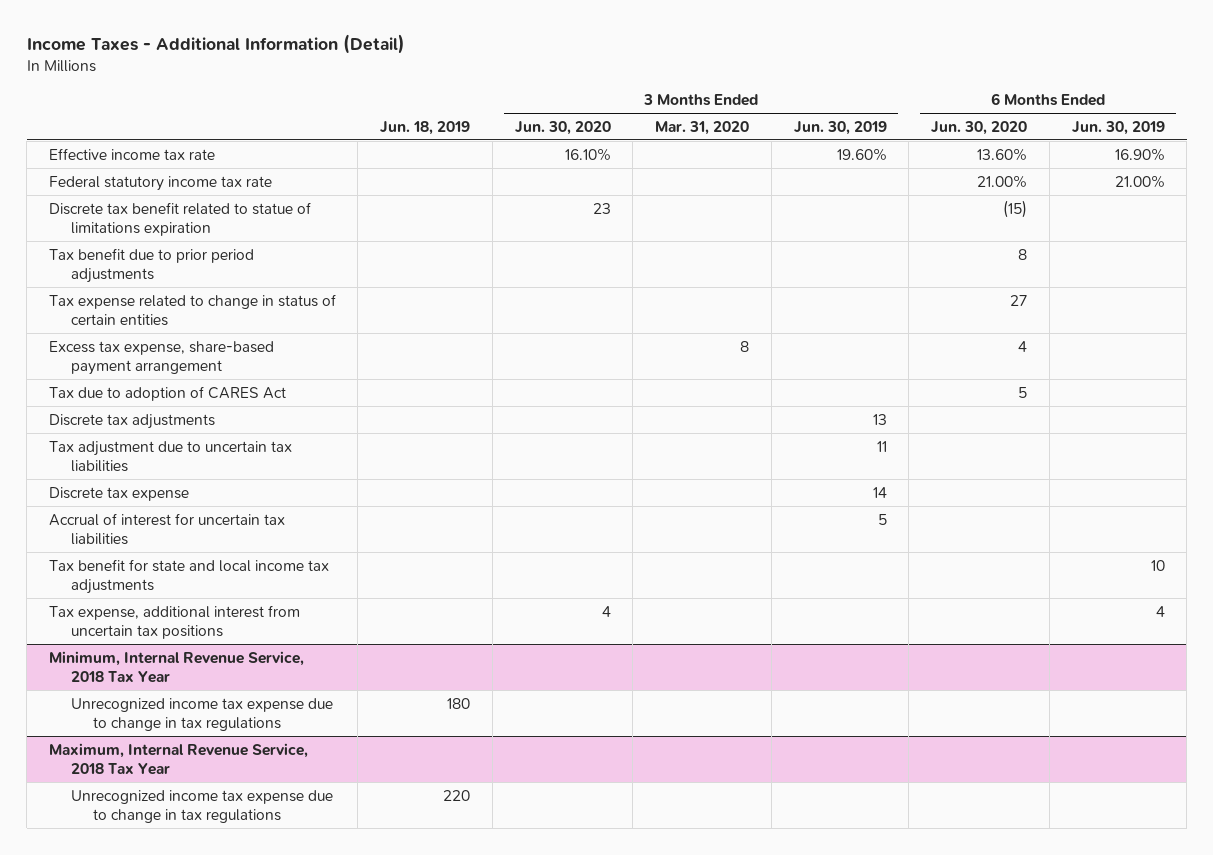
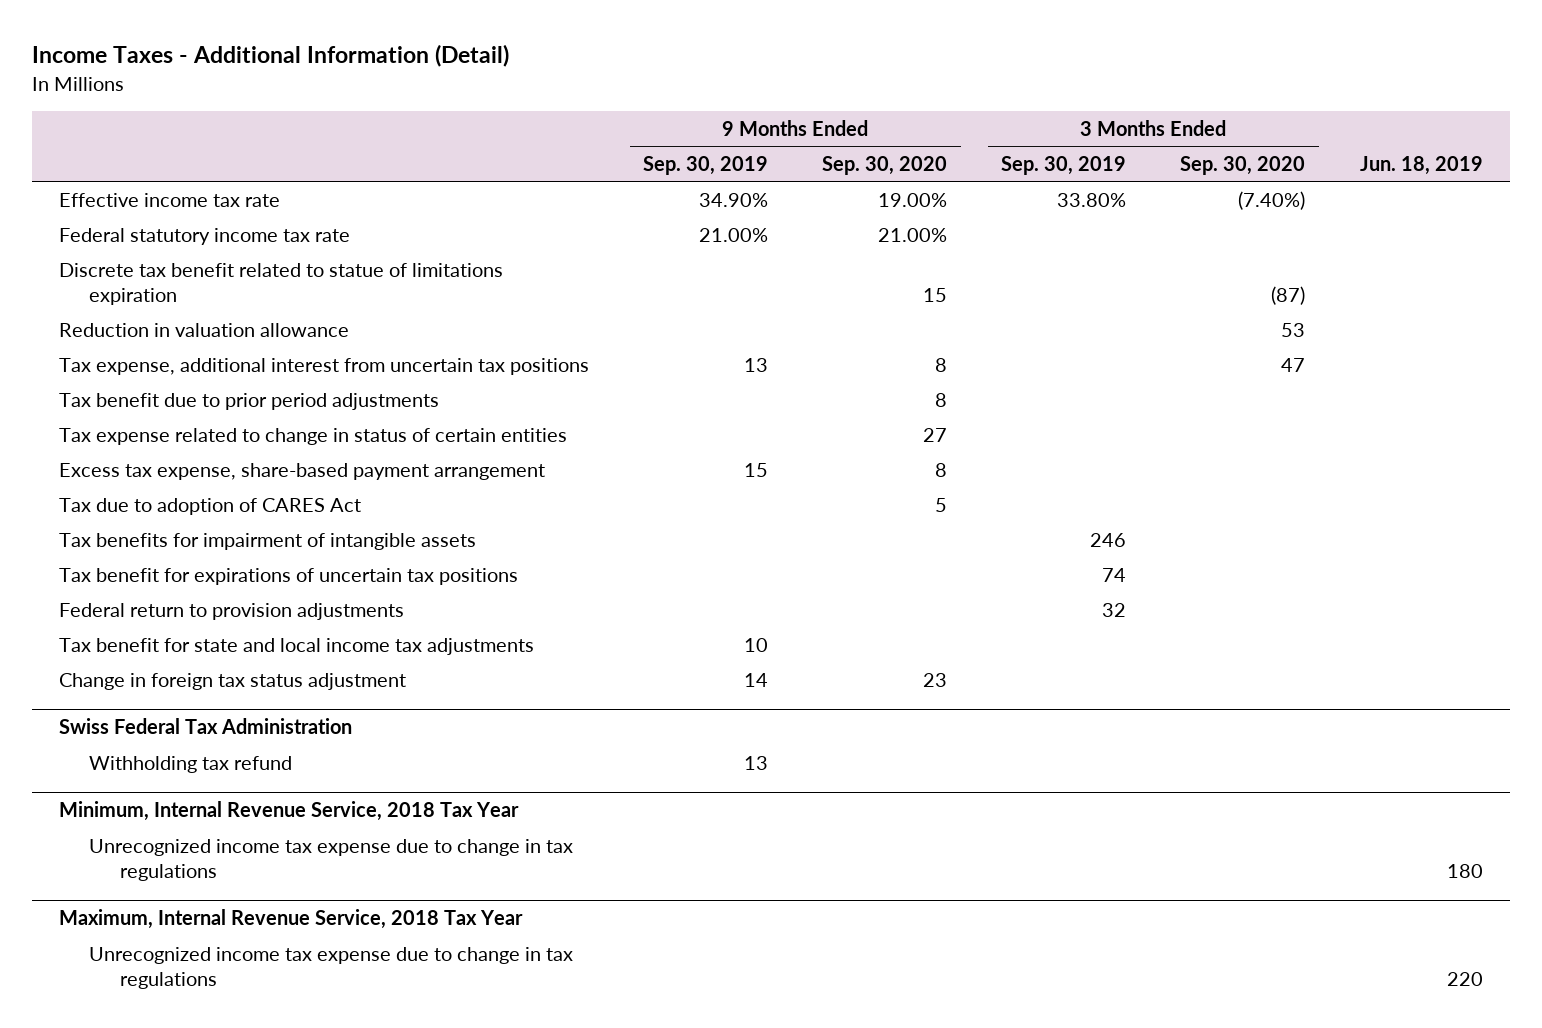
- | Jun. 18, 2019 | 3 Months Ended Jun. 30, 2020 | 3 Months Ended Mar. 31, 2020 | 3 Months Ended Jun. 30, 2019 | 6 Months Ended Jun. 30, 2020 | 6 Months Ended Jun. 30, 2019
+ | 9 Months Ended Sep. 30, 2019 | 9 Months Ended Sep. 30, 2020 | 3 Months Ended Sep. 30, 2019 | 3 Months Ended Sep. 30, 2020 | Jun. 18, 2019
+ Reduction in valuation allowance | | | | 53 |
moved up: Tax expense, additional interest from uncertain tax positions | 13 | 8 | | 47 |
- Discrete tax adjustments | | | | 13 | |
- Tax adjustment due to uncertain tax liabilities | | | | 11 | |
- Discrete tax expense | | | | 14 | |
- Accrual of interest for uncertain tax liabilities | | | | 5 | |
+ Tax benefits for impairment of intangible assets | | | 246 | |
+ Tax benefit for expirations of uncertain tax positions | | | 74 | |
+ Federal return to provision adjustments | | | 32 | |
+ Change in foreign tax status adjustment | 14 | 23 | | |
+ Swiss Federal Tax Administration
+ Withholding tax refund | 13 | | | |

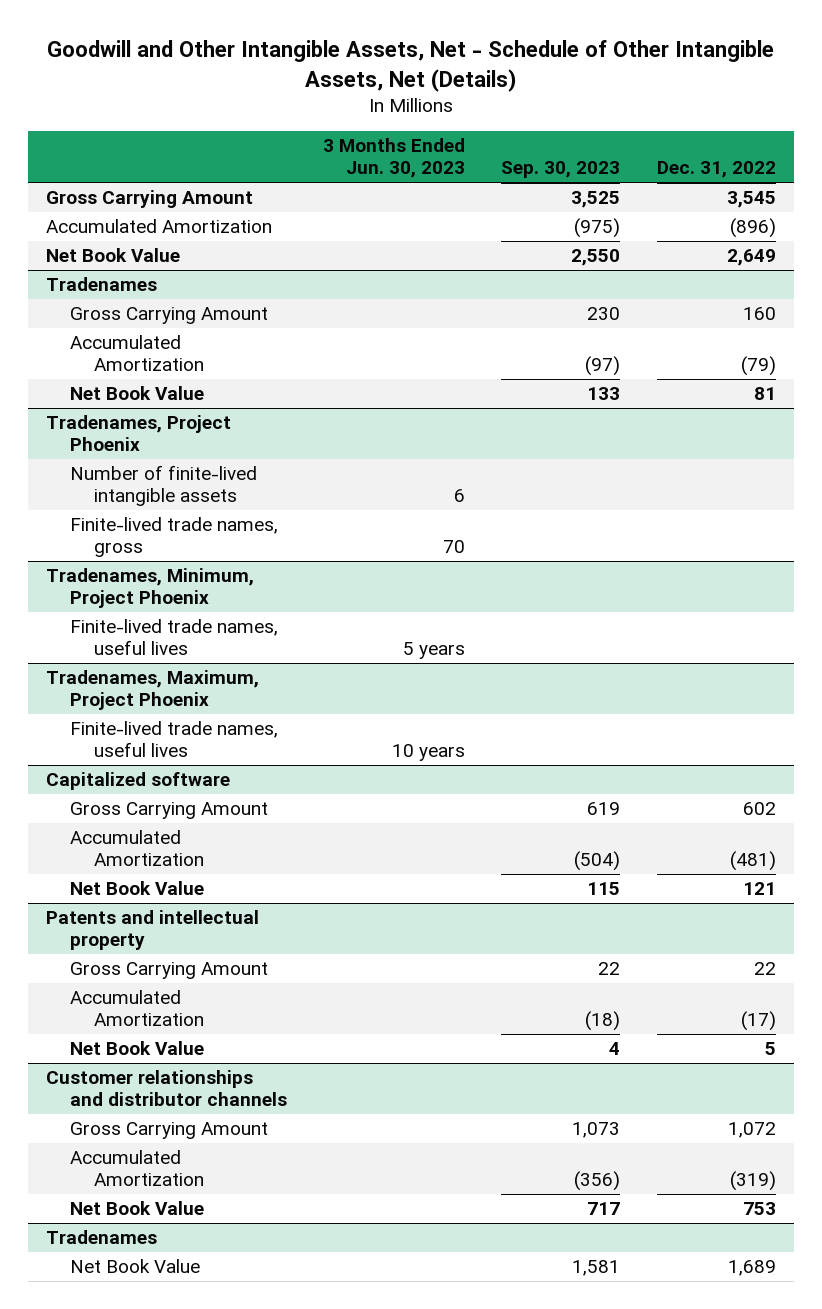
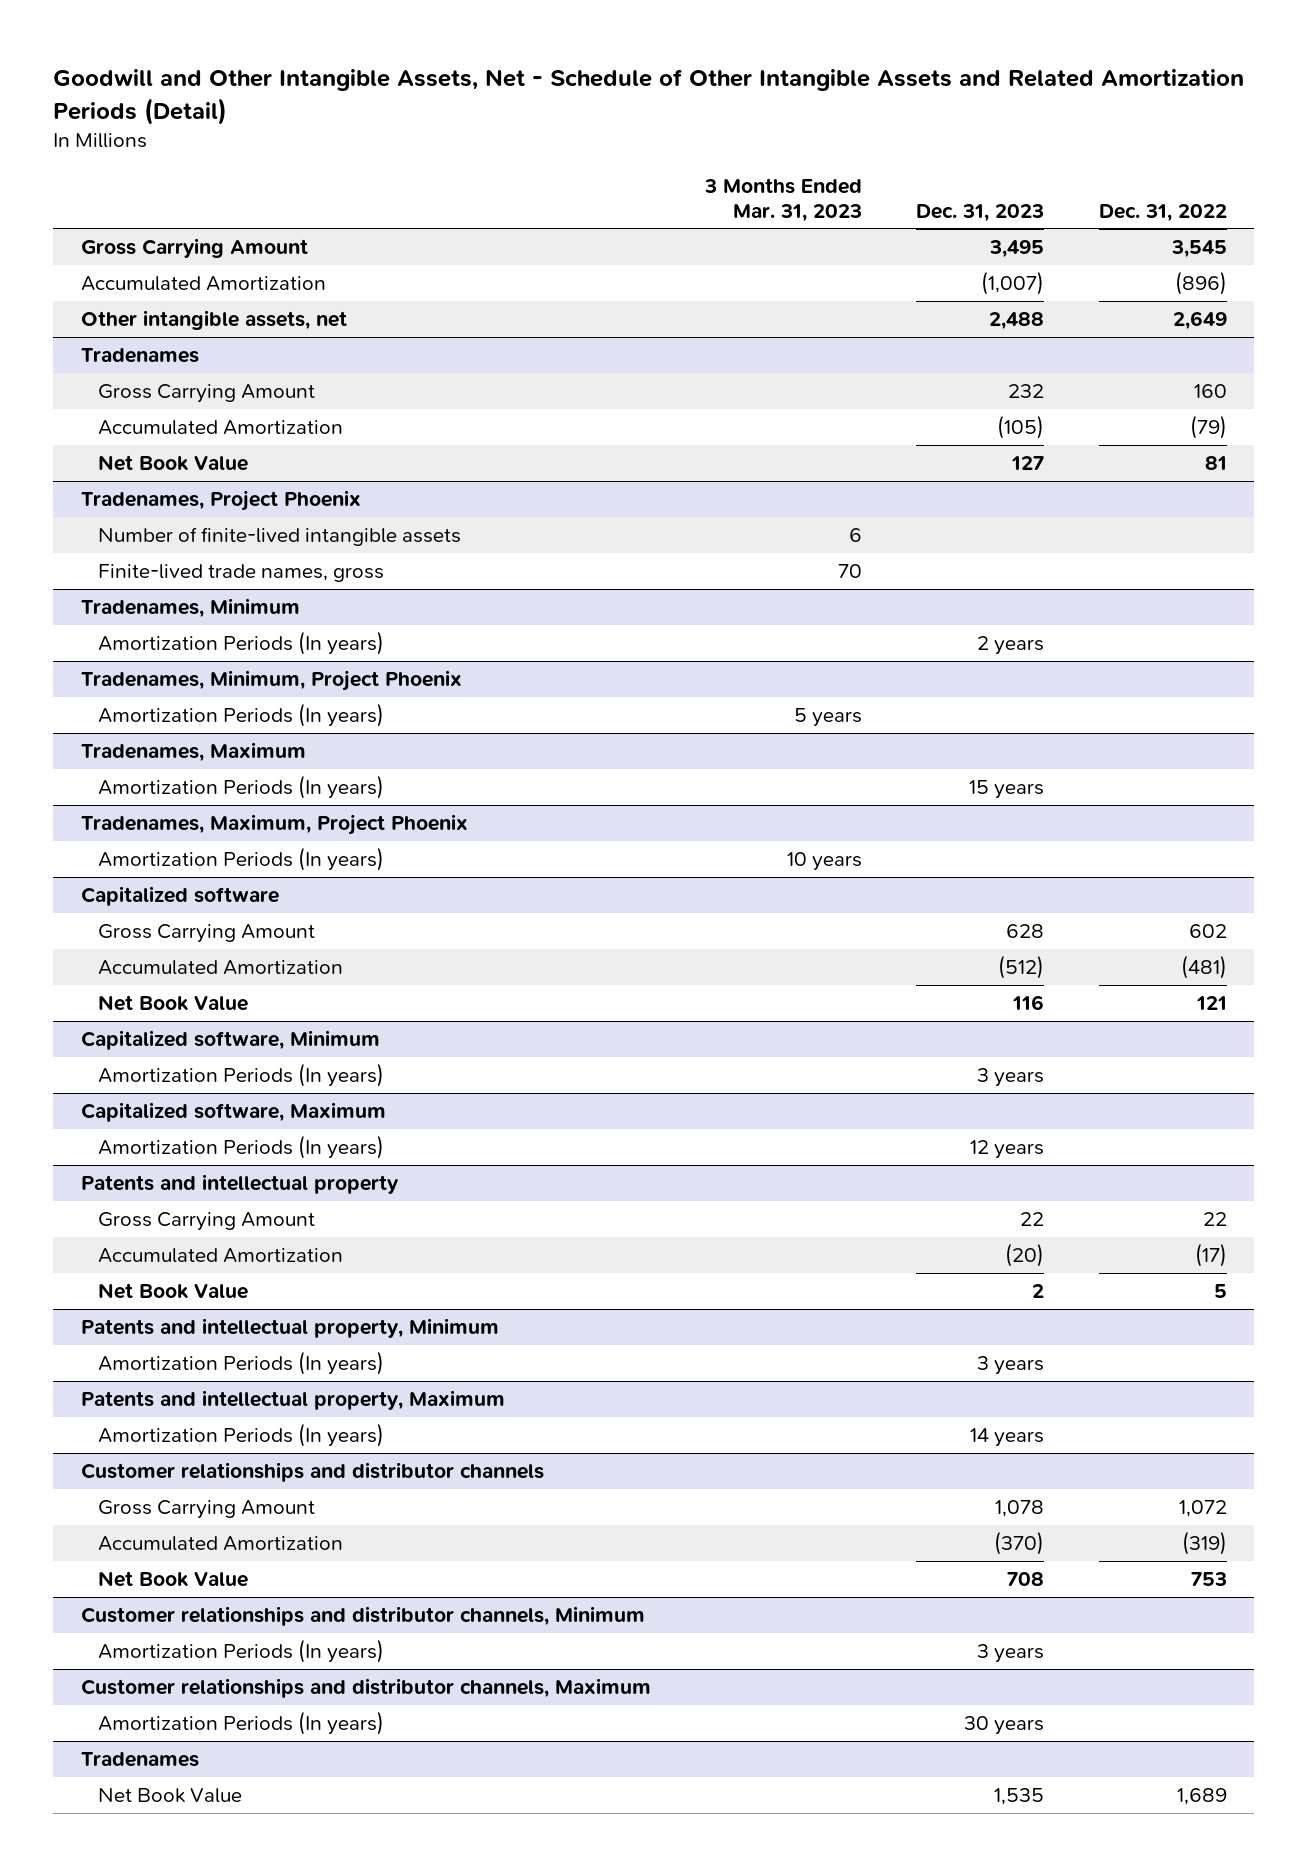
- Goodwill and Other Intangible Assets, Net - Schedule of Other Intangible Assets, Net (Details)
+ Goodwill and Other Intangible Assets, Net - Schedule of Other Intangible Assets and Related Amortization Periods (Detail)
- | 3 Months Ended Jun. 30, 2023 | Sep. 30, 2023 | Dec. 31, 2022
+ | 3 Months Ended Mar. 31, 2023 | Dec. 31, 2023 | Dec. 31, 2022
- Net Book Value | | 2,550 | 2,649
+ Other intangible assets, net | | 2,488 | 2,649
+ Tradenames, Minimum
+ Amortization Periods (In years) | | 2 years |
@ Tradenames, Minimum, Project Phoenix
- Finite-lived trade names, useful lives | 5 years | |
+ Amortization Periods (In years) | 5 years | |
+ Tradenames, Maximum
+ Amortization Periods (In years) | | 15 years |
@ Tradenames, Maximum, Project Phoenix
- Finite-lived trade names, useful lives | 10 years | |
+ Amortization Periods (In years) | 10 years | |
+ Capitalized software, Minimum
+ Amortization Periods (In years) | | 3 years |
+ Capitalized software, Maximum
+ Amortization Periods (In years) | | 12 years |
+ Patents and intellectual property, Minimum
+ Amortization Periods (In years) | | 3 years |
+ Patents and intellectual property, Maximum
+ Amortization Periods (In years) | | 14 years |
+ Customer relationships and distributor channels, Minimum
+ Amortization Periods (In years) | | 3 years |
+ Customer relationships and distributor channels, Maximum
+ Amortization Periods (In years) | | 30 years |

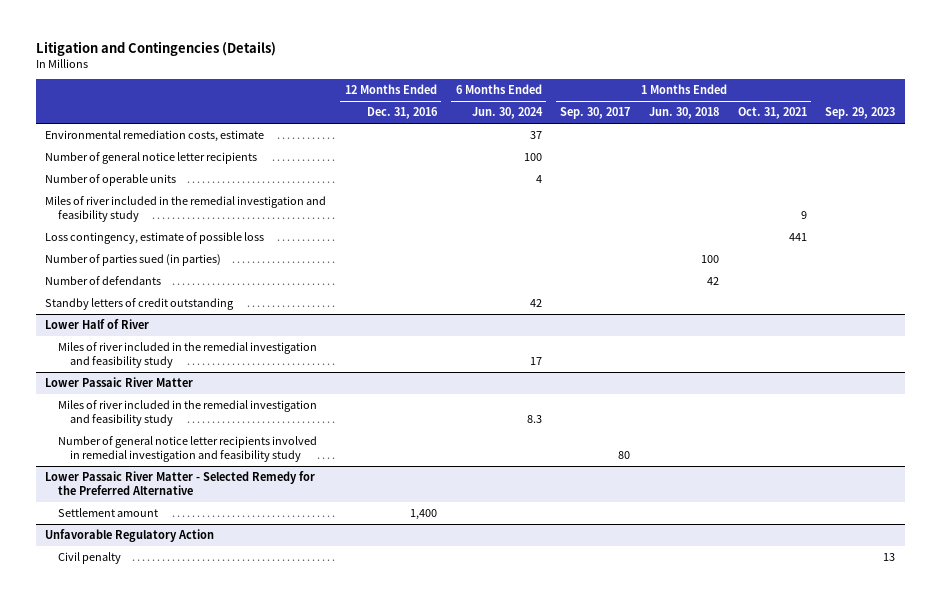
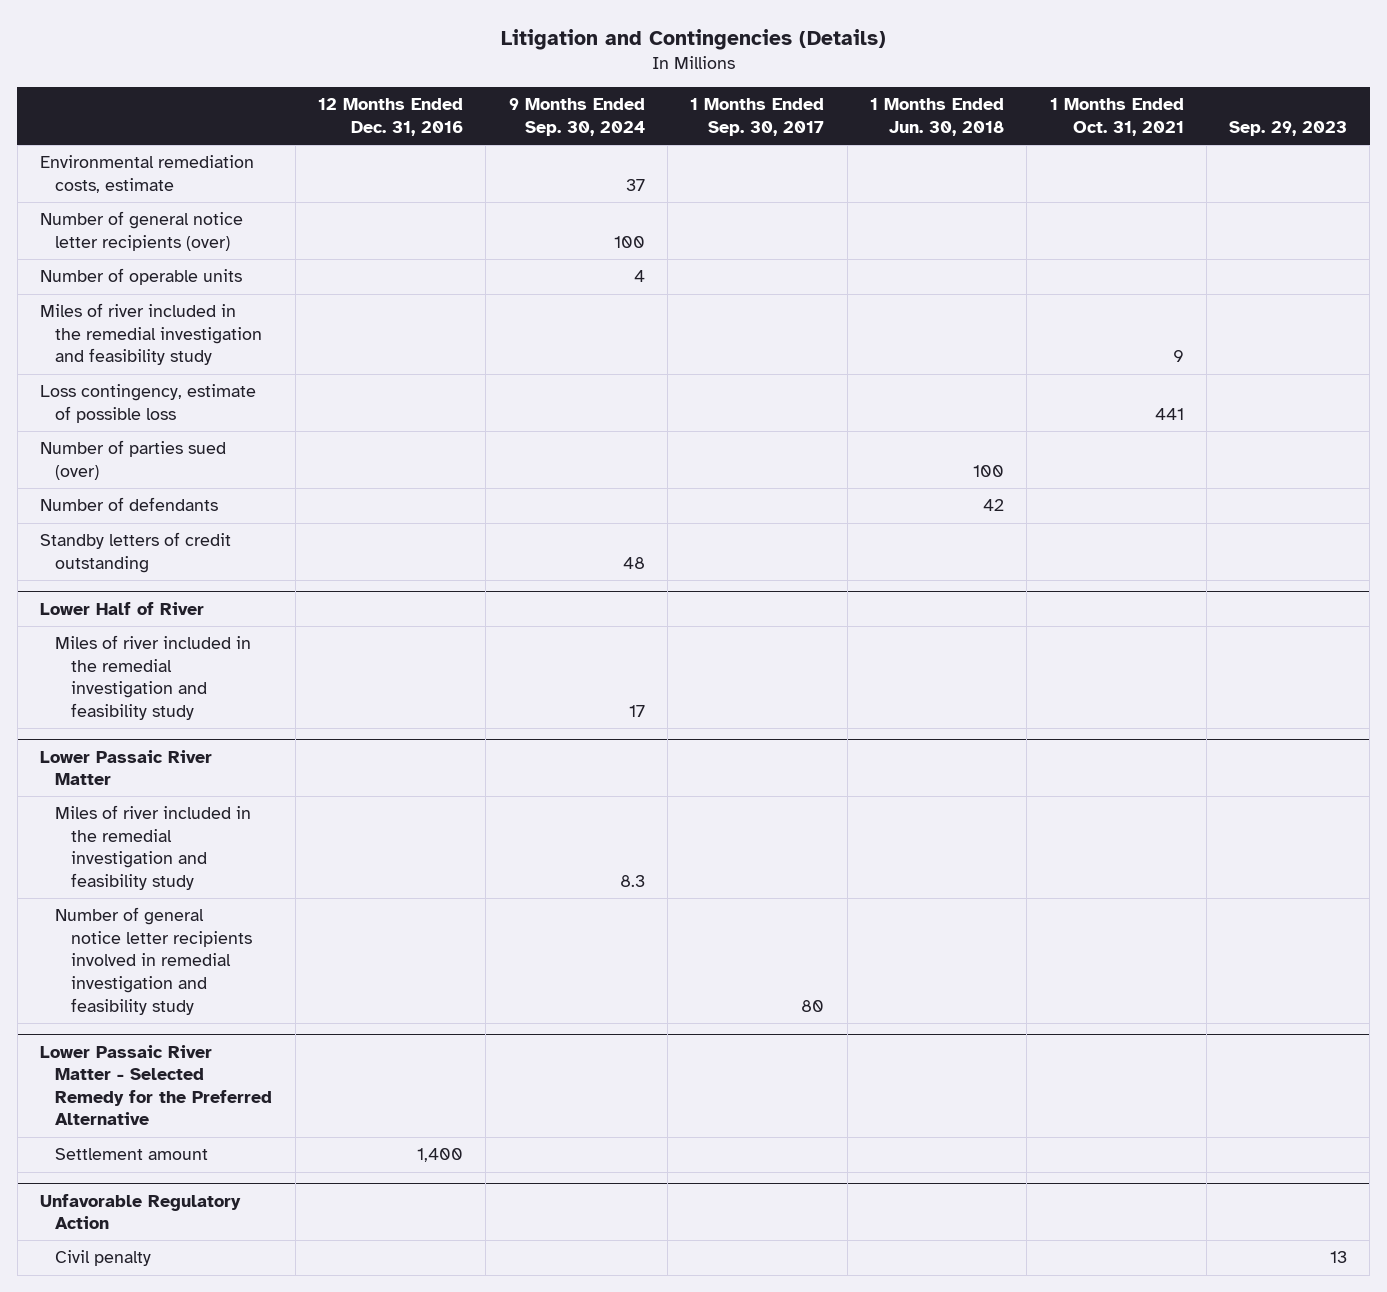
- | 12 Months Ended Dec. 31, 2016 | 6 Months Ended Jun. 30, 2024 | 1 Months Ended Sep. 30, 2017 | 1 Months Ended Jun. 30, 2018 | 1 Months Ended Oct. 31, 2021 | Sep. 29, 2023
+ | 12 Months Ended Dec. 31, 2016 | 9 Months Ended Sep. 30, 2024 | 1 Months Ended Sep. 30, 2017 | 1 Months Ended Jun. 30, 2018 | 1 Months Ended Oct. 31, 2021 | Sep. 29, 2023
- Number of general notice letter recipients | | 100 | | | |
+ Number of general notice letter recipients (over) | | 100 | | | |
- Number of parties sued (in parties) | | | | 100 | |
+ Number of parties sued (over) | | | | 100 | |

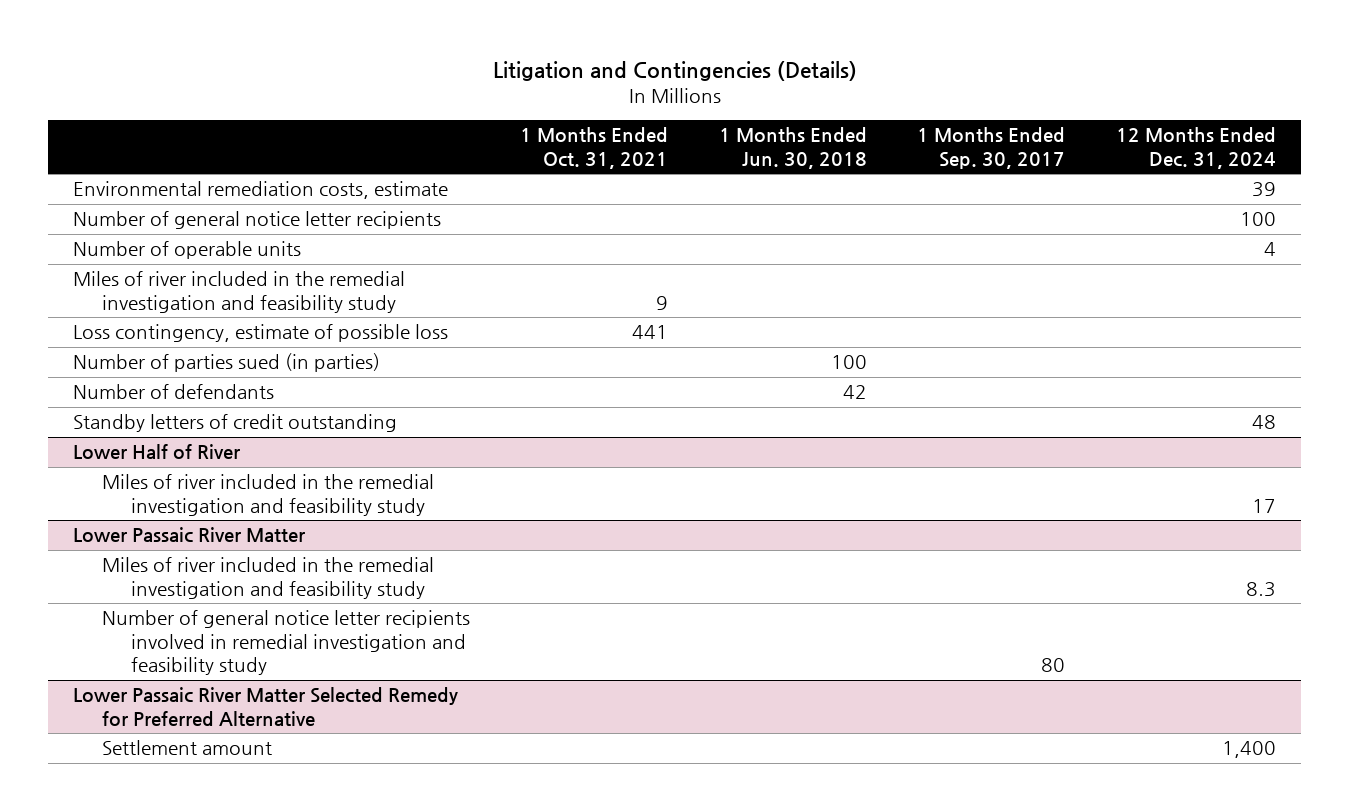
- | 12 Months Ended Dec. 31, 2016 | 9 Months Ended Sep. 30, 2024 | 1 Months Ended Sep. 30, 2017 | 1 Months Ended Jun. 30, 2018 | 1 Months Ended Oct. 31, 2021 | Sep. 29, 2023
+ | 1 Months Ended Oct. 31, 2021 | 1 Months Ended Jun. 30, 2018 | 1 Months Ended Sep. 30, 2017 | 12 Months Ended Dec. 31, 2024
- Number of general notice letter recipients (over) | | 100 | | | |
+ Number of general notice letter recipients | | | | 100
- Number of parties sued (over) | | | | 100 | |
+ Number of parties sued (in parties) | | 100 | |
- Lower Passaic River Matter - Selected Remedy for the Preferred Alternative
- Settlement amount | 1,400 | | | | |
- Unfavorable Regulatory Action
- Civil penalty | | | | | | 13
+ Lower Passaic River Matter Selected Remedy for Preferred Alternative
+ Settlement amount | | | | 1,400

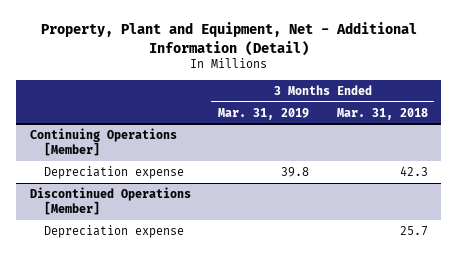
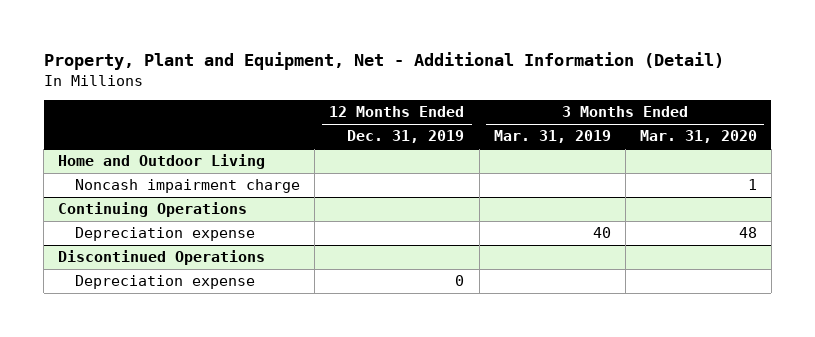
- | 3 Months Ended Mar. 31, 2019 | 3 Months Ended Mar. 31, 2018
+ | 12 Months Ended Dec. 31, 2019 | 3 Months Ended Mar. 31, 2019 | 3 Months Ended Mar. 31, 2020
- Continuing Operations [Member]
- Depreciation expense | 39.8 | 42.3
- Discontinued Operations [Member]
+ Home and Outdoor Living
+ Noncash impairment charge | | | 1
+ Continuing Operations
+ Depreciation expense | | 40 | 48
+ Discontinued Operations

